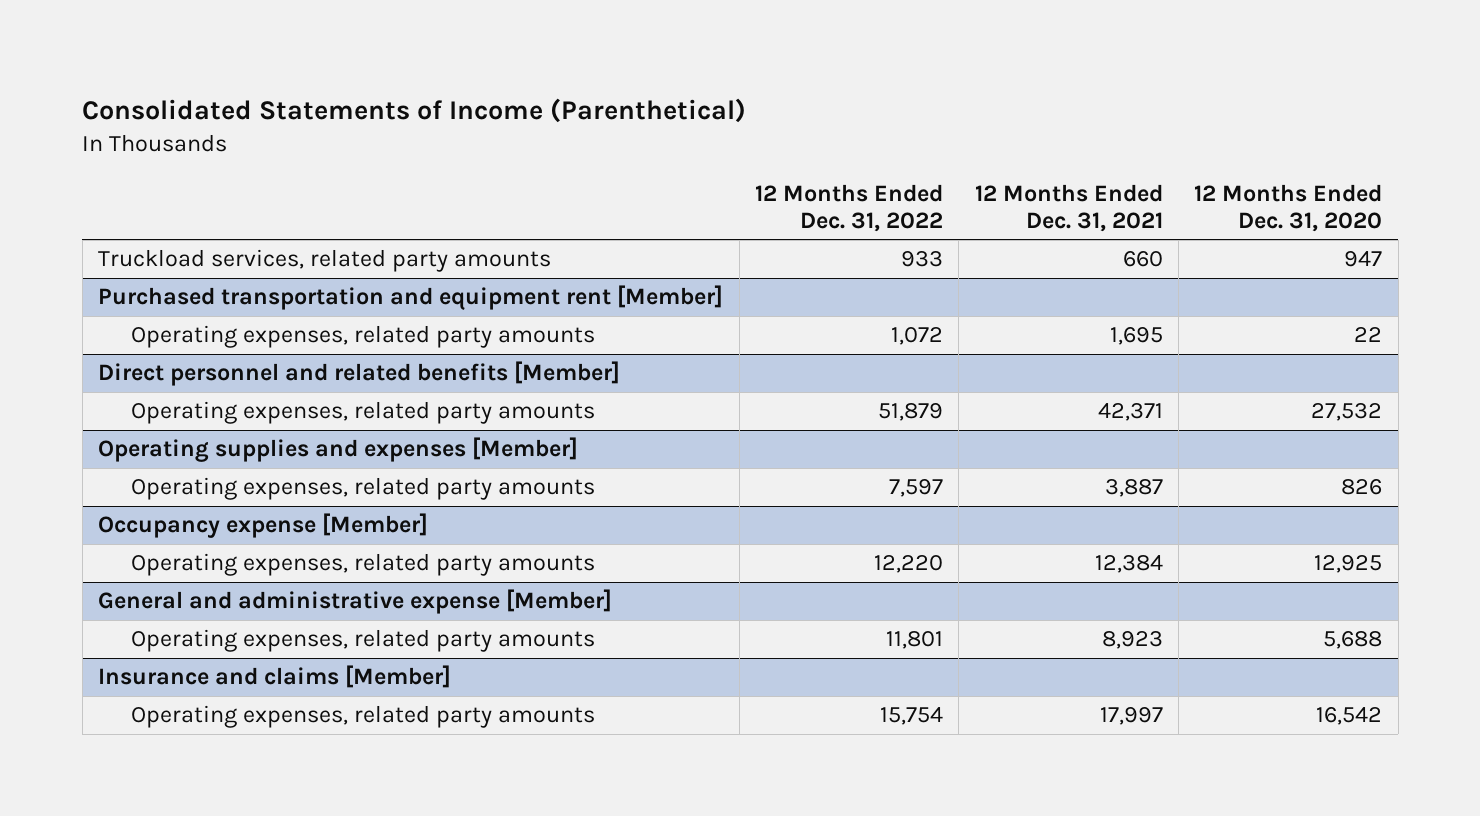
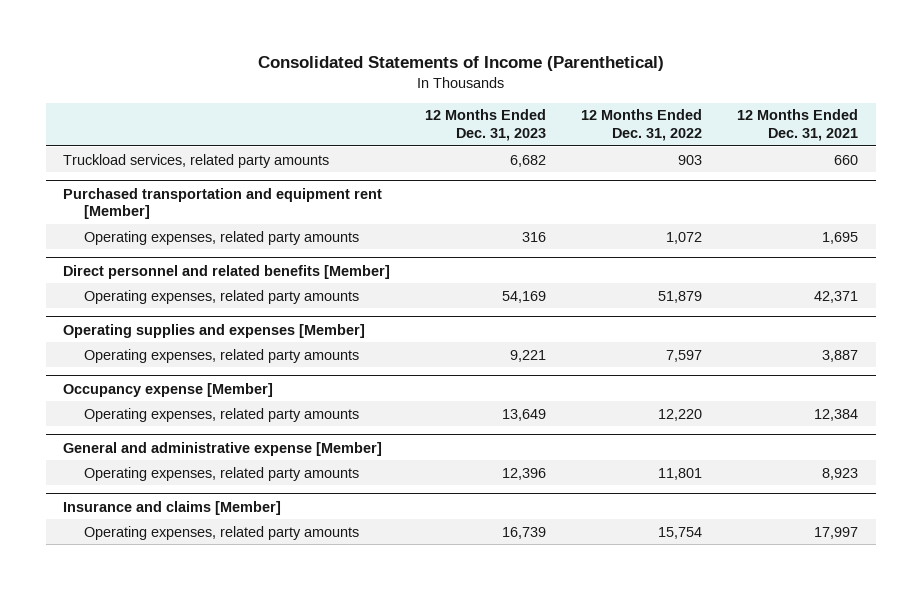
- | 12 Months Ended Dec. 31, 2022 | 12 Months Ended Dec. 31, 2021 | 12 Months Ended Dec. 31, 2020
+ | 12 Months Ended Dec. 31, 2023 | 12 Months Ended Dec. 31, 2022 | 12 Months Ended Dec. 31, 2021
- Truckload services, related party amounts | 933 | 660 | 947
+ Truckload services, related party amounts | 6,682 | 903 | 660

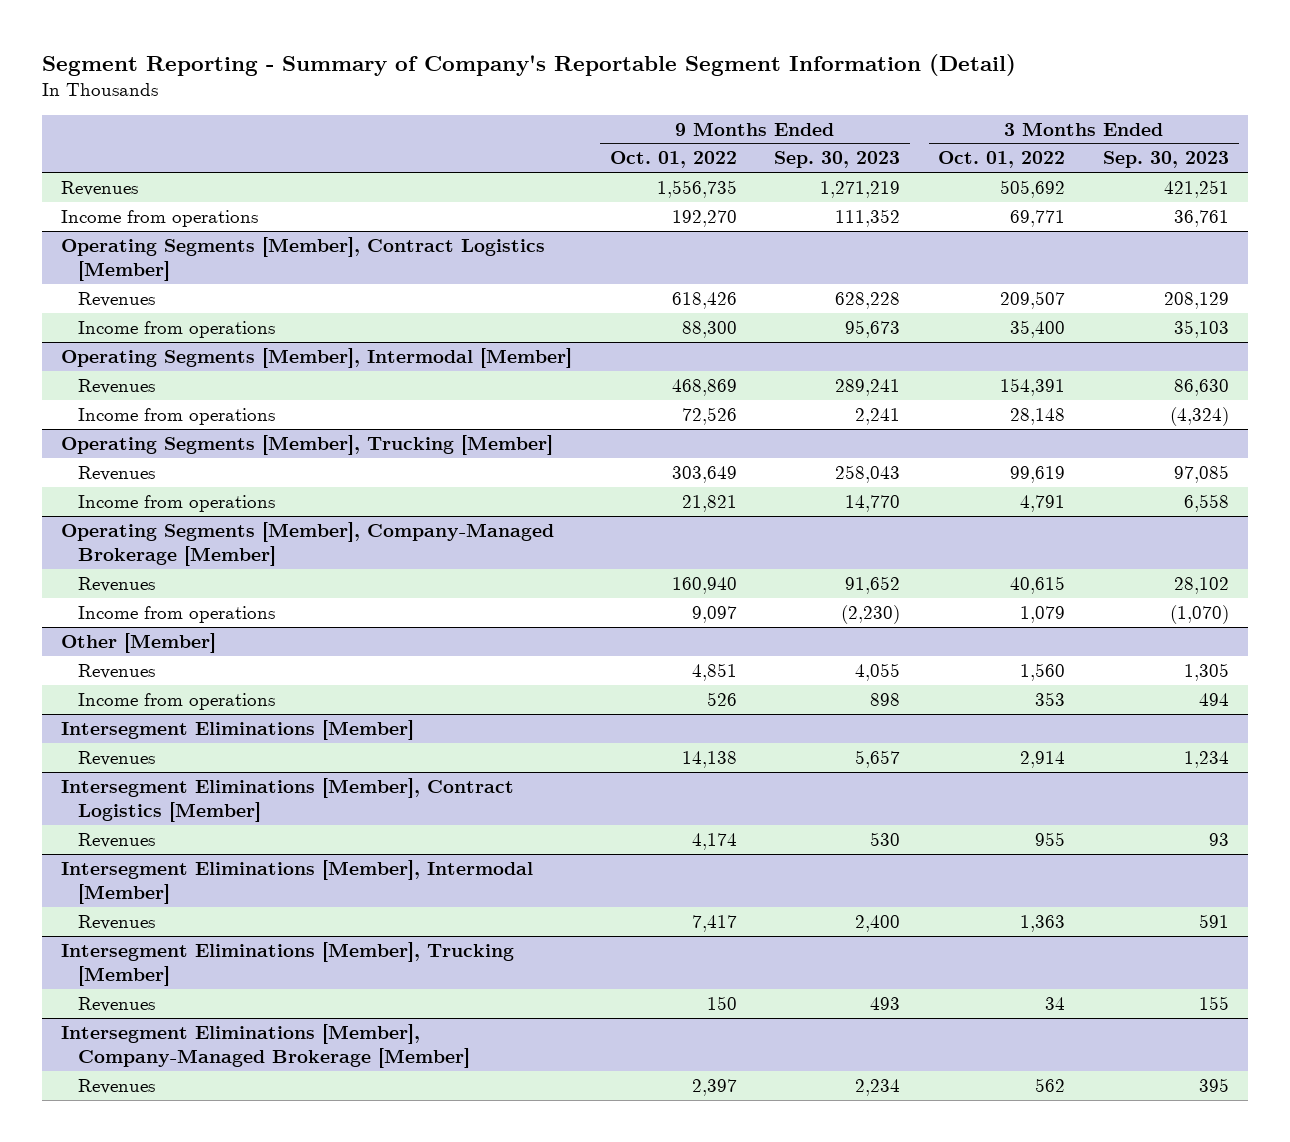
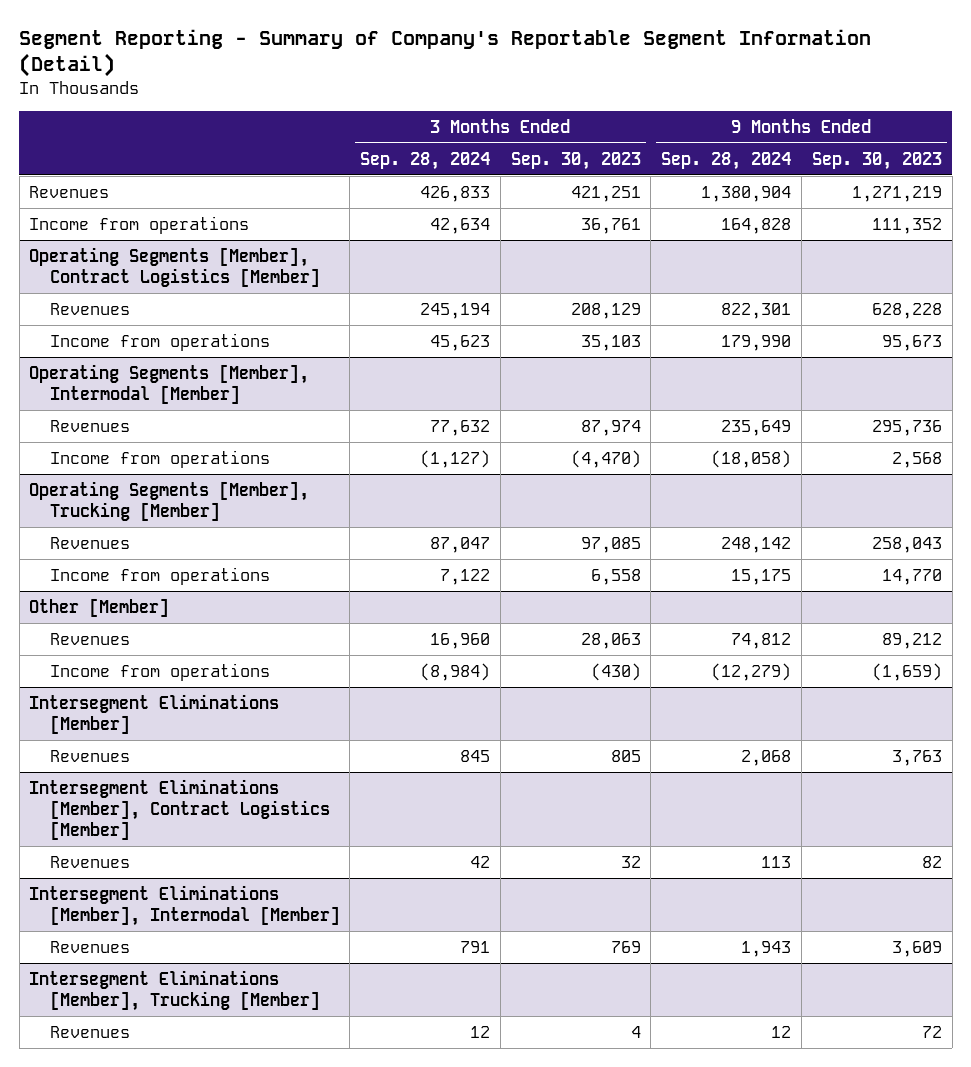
- | 9 Months Ended Oct. 01, 2022 | 9 Months Ended Sep. 30, 2023 | 3 Months Ended Oct. 01, 2022 | 3 Months Ended Sep. 30, 2023
+ | 3 Months Ended Sep. 28, 2024 | 3 Months Ended Sep. 30, 2023 | 9 Months Ended Sep. 28, 2024 | 9 Months Ended Sep. 30, 2023
@ Operating Segments [Member], Intermodal [Member]
- Revenues | 468,869 | 289,241 | 154,391 | 86,630
- Income from operations | 72,526 | 2,241 | 28,148 | (4,324)
+ Revenues | 77,632 | 87,974 | 235,649 | 295,736
+ Income from operations | (1,127) | (4,470) | (18,058) | 2,568
- Operating Segments [Member], Company-Managed Brokerage [Member]
- Revenues | 160,940 | 91,652 | 40,615 | 28,102
- Income from operations | 9,097 | (2,230) | 1,079 | (1,070)
@ Other [Member]
- Revenues | 4,851 | 4,055 | 1,560 | 1,305
- Income from operations | 526 | 898 | 353 | 494
+ Revenues | 16,960 | 28,063 | 74,812 | 89,212
+ Income from operations | (8,984) | (430) | (12,279) | (1,659)
@ Intersegment Eliminations [Member]
- Revenues | 14,138 | 5,657 | 2,914 | 1,234
+ Revenues | 845 | 805 | 2,068 | 3,763
@ Intersegment Eliminations [Member], Contract Logistics [Member]
- Revenues | 4,174 | 530 | 955 | 93
+ Revenues | 42 | 32 | 113 | 82
@ Intersegment Eliminations [Member], Intermodal [Member]
- Revenues | 7,417 | 2,400 | 1,363 | 591
+ Revenues | 791 | 769 | 1,943 | 3,609
@ Intersegment Eliminations [Member], Trucking [Member]
- Revenues | 150 | 493 | 34 | 155
- Intersegment Eliminations [Member], Company-Managed Brokerage [Member]
- Revenues | 2,397 | 2,234 | 562 | 395
@ Intersegment Eliminations [Member], Trucking [Member]
+ Revenues | 12 | 4 | 12 | 72

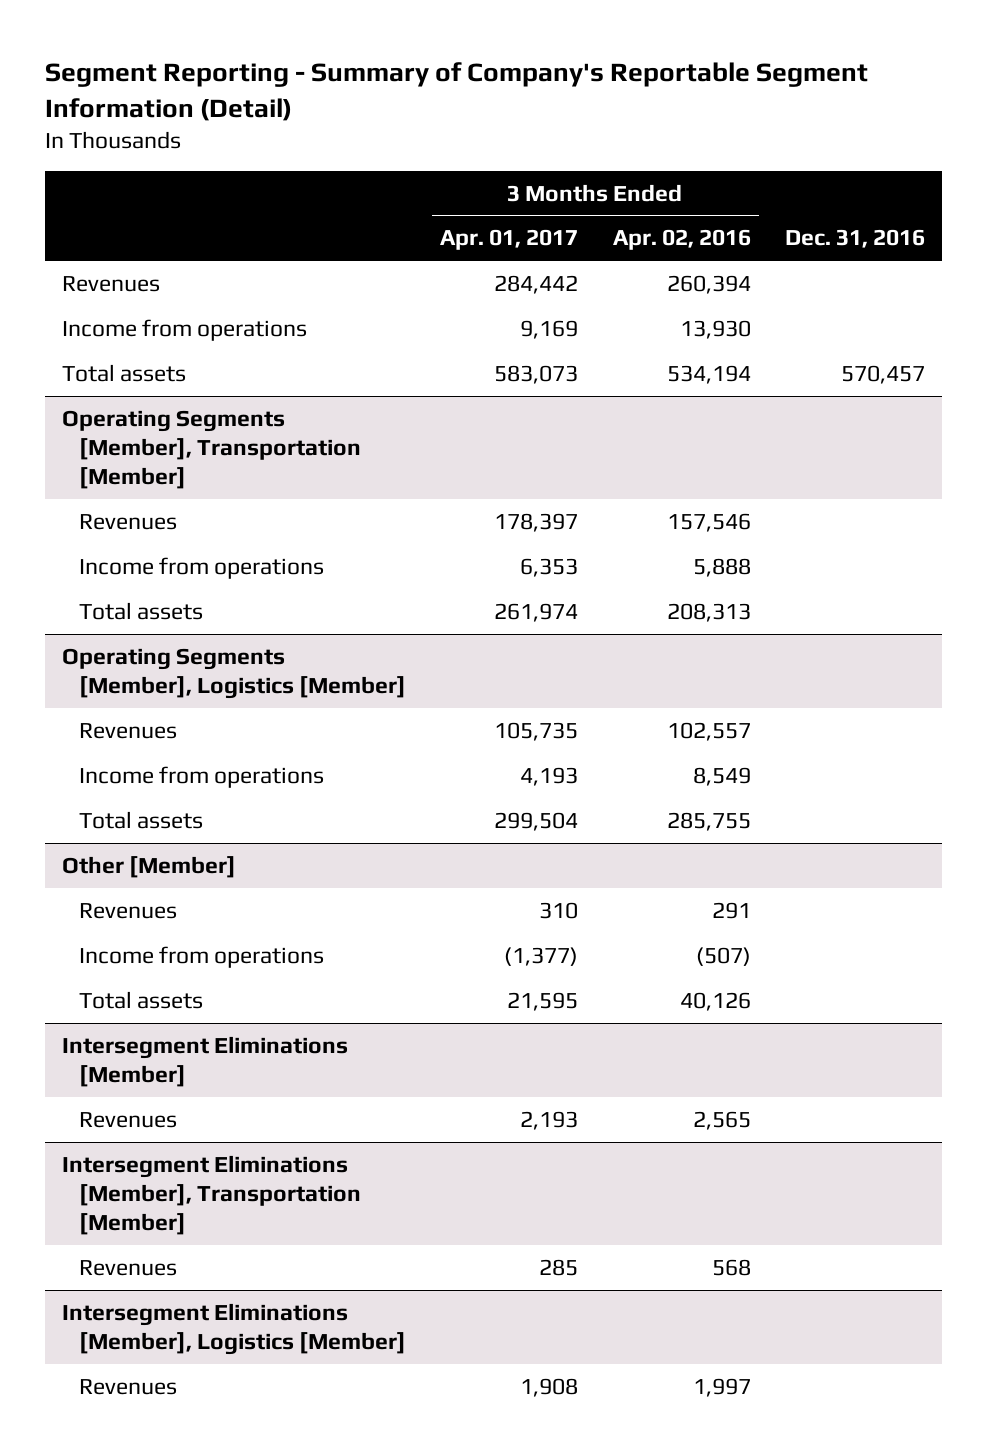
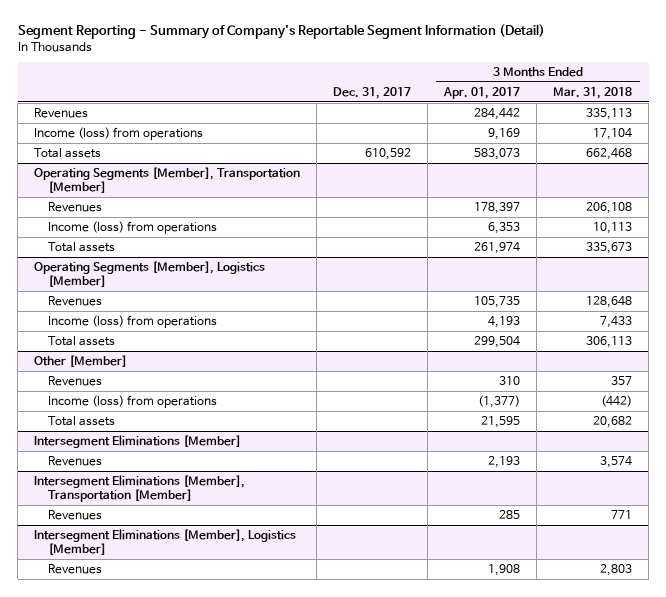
- | 3 Months Ended Apr. 01, 2017 | 3 Months Ended Apr. 02, 2016 | Dec. 31, 2016
+ | Dec. 31, 2017 | 3 Months Ended Apr. 01, 2017 | 3 Months Ended Mar. 31, 2018
- Income from operations | 9,169 | 13,930 |
+ Income (loss) from operations | | 9,169 | 17,104
@ Operating Segments [Member], Transportation [Member]
- Income from operations | 6,353 | 5,888 |
+ Income (loss) from operations | | 6,353 | 10,113
@ Operating Segments [Member], Logistics [Member]
- Income from operations | 4,193 | 8,549 |
+ Income (loss) from operations | | 4,193 | 7,433
@ Other [Member]
- Income from operations | (1,377) | (507) |
+ Income (loss) from operations | | (1,377) | (442)

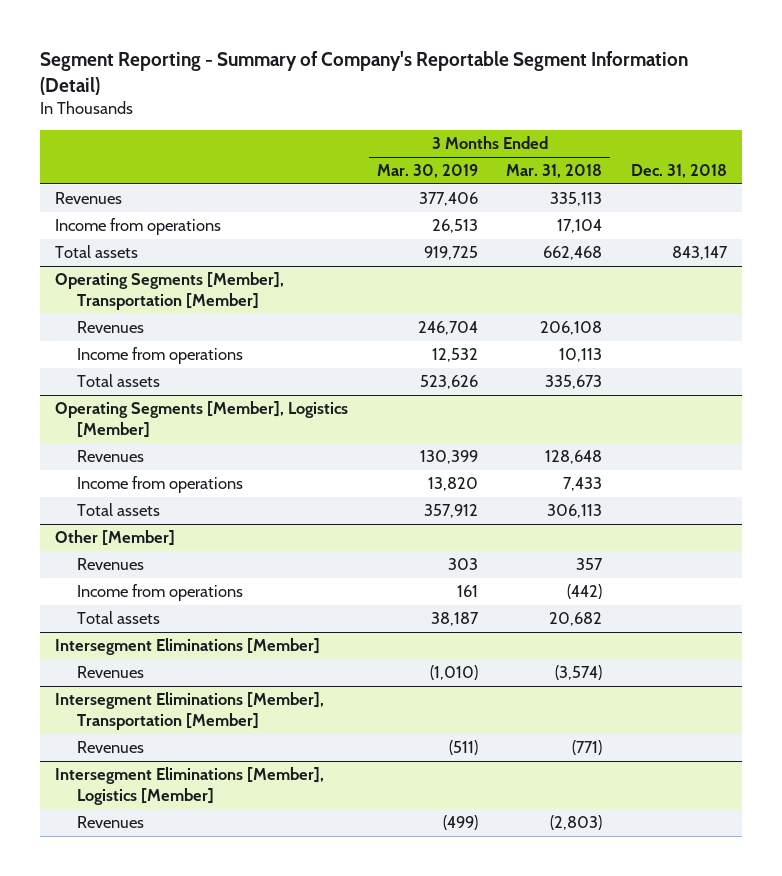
- | Dec. 31, 2017 | 3 Months Ended Apr. 01, 2017 | 3 Months Ended Mar. 31, 2018
+ | 3 Months Ended Mar. 30, 2019 | 3 Months Ended Mar. 31, 2018 | Dec. 31, 2018
- Income (loss) from operations | | 9,169 | 17,104
+ Income from operations | 26,513 | 17,104 |
@ Operating Segments [Member], Transportation [Member]
- Income (loss) from operations | | 6,353 | 10,113
+ Income from operations | 12,532 | 10,113 |
@ Operating Segments [Member], Logistics [Member]
- Income (loss) from operations | | 4,193 | 7,433
+ Income from operations | 13,820 | 7,433 |
@ Other [Member]
- Income (loss) from operations | | (1,377) | (442)
+ Income from operations | 161 | (442) |
@ Intersegment Eliminations [Member]
- Revenues | | 2,193 | 3,574
+ Revenues | (1,010) | (3,574) |
@ Intersegment Eliminations [Member], Transportation [Member]
- Revenues | | 285 | 771
+ Revenues | (511) | (771) |
@ Intersegment Eliminations [Member], Logistics [Member]
- Revenues | | 1,908 | 2,803
+ Revenues | (499) | (2,803) |

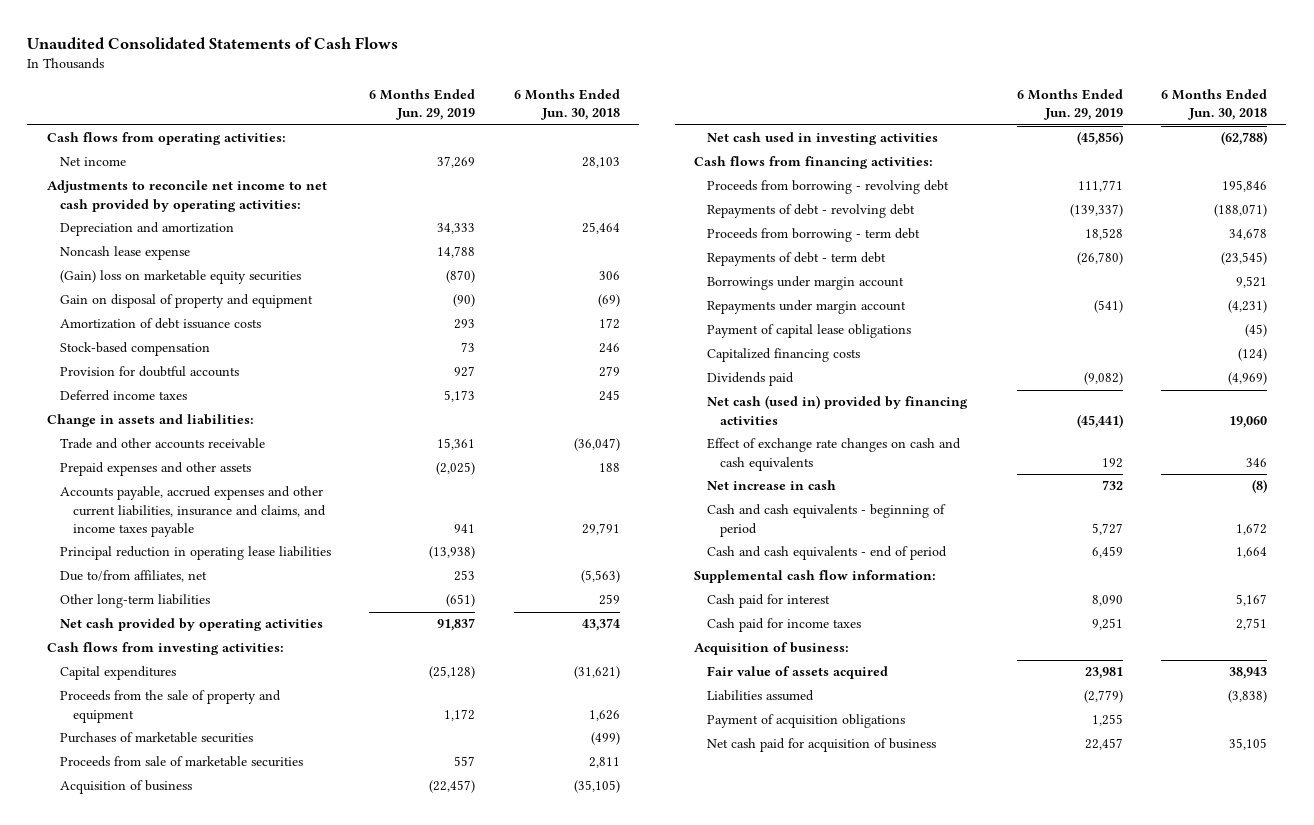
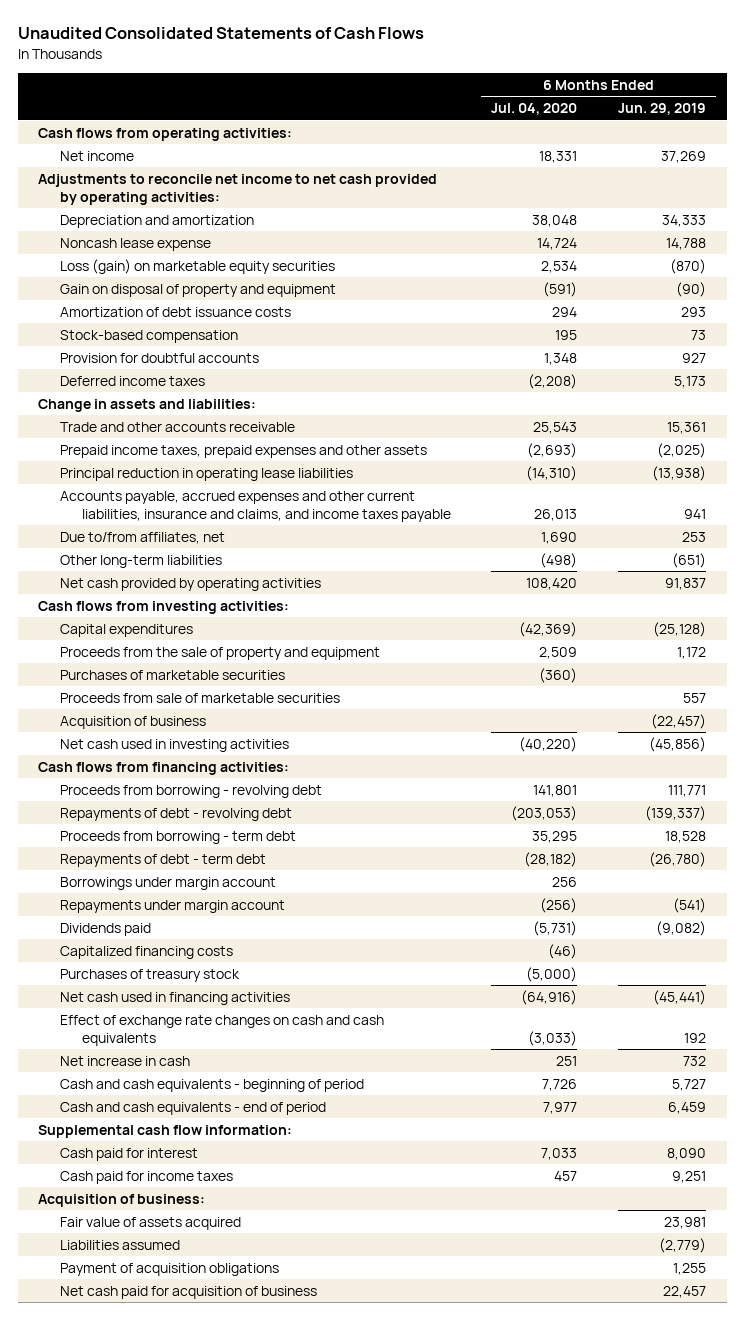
- | 6 Months Ended Jun. 29, 2019 | 6 Months Ended Jun. 30, 2018
+ | 6 Months Ended Jul. 04, 2020 | 6 Months Ended Jun. 29, 2019
- (Gain) loss on marketable equity securities | (870) | 306
+ Loss (gain) on marketable equity securities | 2,534 | (870)
- Prepaid expenses and other assets | (2,025) | 188
+ Prepaid income taxes, prepaid expenses and other assets | (2,693) | (2,025)
moved down: Accounts payable, accrued expenses and other current liabilities, insurance and claims, and income taxes payable | 26,013 | 941
- Payment of capital lease obligations | | (45)
- Net cash (used in) provided by financing activities | (45,441) | 19,060
moved down: Capitalized financing costs | (46) |
+ Purchases of treasury stock | (5,000) |
+ Net cash used in financing activities | (64,916) | (45,441)

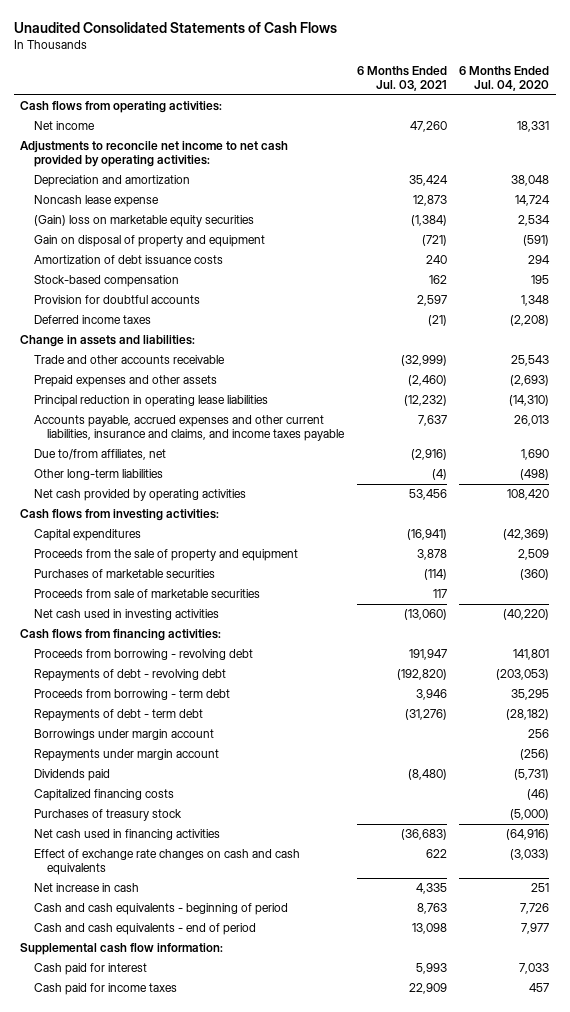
- | 6 Months Ended Jul. 04, 2020 | 6 Months Ended Jun. 29, 2019
+ | 6 Months Ended Jul. 03, 2021 | 6 Months Ended Jul. 04, 2020
- Loss (gain) on marketable equity securities | 2,534 | (870)
+ (Gain) loss on marketable equity securities | (1,384) | 2,534
- Prepaid income taxes, prepaid expenses and other assets | (2,693) | (2,025)
+ Prepaid expenses and other assets | (2,460) | (2,693)
- Acquisition of business | | (22,457)
- Acquisition of business:
- Fair value of assets acquired | | 23,981
- Liabilities assumed | | (2,779)
- Payment of acquisition obligations | | 1,255
- Net cash paid for acquisition of business | | 22,457

